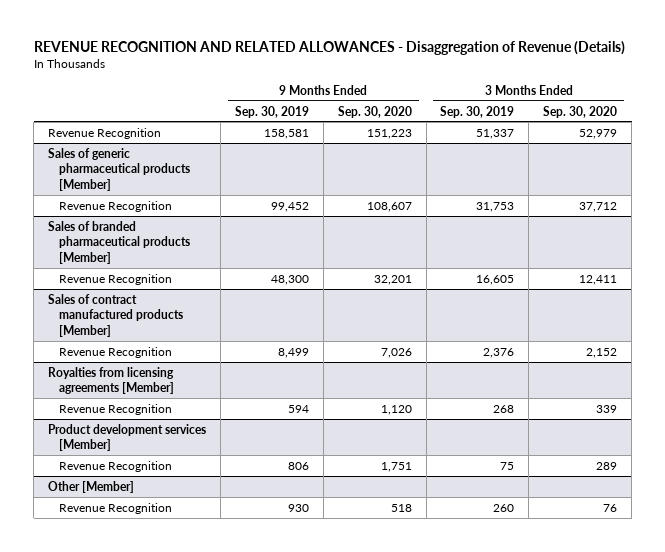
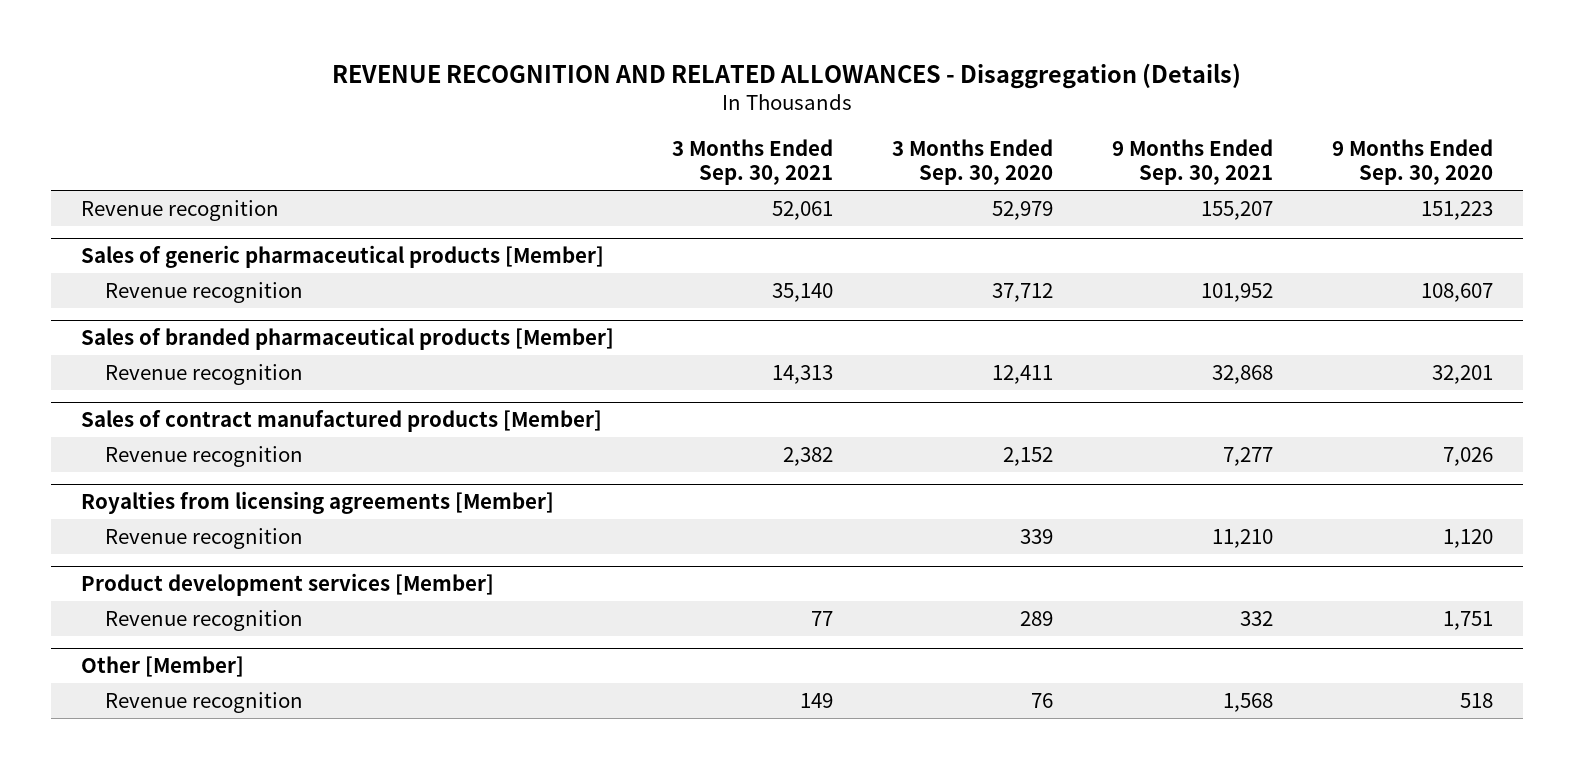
- REVENUE RECOGNITION AND RELATED ALLOWANCES - Disaggregation of Revenue (Details)
+ REVENUE RECOGNITION AND RELATED ALLOWANCES - Disaggregation (Details)
- | 9 Months Ended Sep. 30, 2019 | 9 Months Ended Sep. 30, 2020 | 3 Months Ended Sep. 30, 2019 | 3 Months Ended Sep. 30, 2020
+ | 3 Months Ended Sep. 30, 2021 | 3 Months Ended Sep. 30, 2020 | 9 Months Ended Sep. 30, 2021 | 9 Months Ended Sep. 30, 2020
- Revenue Recognition | 158,581 | 151,223 | 51,337 | 52,979
+ Revenue recognition | 52,061 | 52,979 | 155,207 | 151,223
@ Sales of generic pharmaceutical products [Member]
- Revenue Recognition | 99,452 | 108,607 | 31,753 | 37,712
+ Revenue recognition | 35,140 | 37,712 | 101,952 | 108,607
@ Sales of branded pharmaceutical products [Member]
- Revenue Recognition | 48,300 | 32,201 | 16,605 | 12,411
+ Revenue recognition | 14,313 | 12,411 | 32,868 | 32,201
@ Sales of contract manufactured products [Member]
- Revenue Recognition | 8,499 | 7,026 | 2,376 | 2,152
+ Revenue recognition | 2,382 | 2,152 | 7,277 | 7,026
@ Royalties from licensing agreements [Member]
- Revenue Recognition | 594 | 1,120 | 268 | 339
+ Revenue recognition | | 339 | 11,210 | 1,120
@ Product development services [Member]
- Revenue Recognition | 806 | 1,751 | 75 | 289
+ Revenue recognition | 77 | 289 | 332 | 1,751
@ Other [Member]
- Revenue Recognition | 930 | 518 | 260 | 76
+ Revenue recognition | 149 | 76 | 1,568 | 518

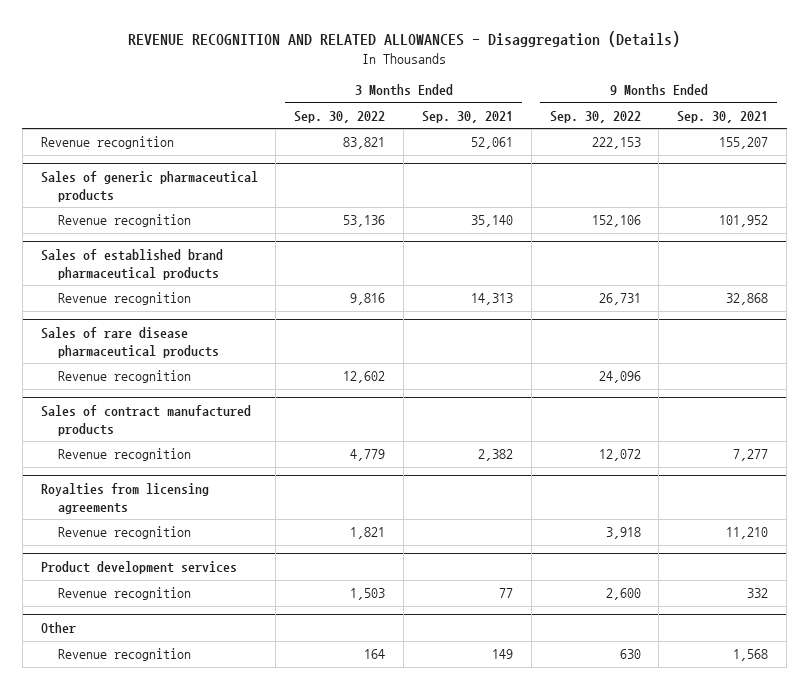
- | 3 Months Ended Sep. 30, 2021 | 3 Months Ended Sep. 30, 2020 | 9 Months Ended Sep. 30, 2021 | 9 Months Ended Sep. 30, 2020
+ | 3 Months Ended Sep. 30, 2022 | 3 Months Ended Sep. 30, 2021 | 9 Months Ended Sep. 30, 2022 | 9 Months Ended Sep. 30, 2021
- Sales of generic pharmaceutical products [Member]
+ Sales of generic pharmaceutical products
- Sales of branded pharmaceutical products [Member]
+ Sales of established brand pharmaceutical products
- Sales of contract manufactured products [Member]
+ Sales of rare disease pharmaceutical products
+ Revenue recognition | 12,602 | | 24,096 |
+ Sales of contract manufactured products
- Royalties from licensing agreements [Member]
+ Royalties from licensing agreements
- Product development services [Member]
+ Product development services
- Other [Member]
+ Other

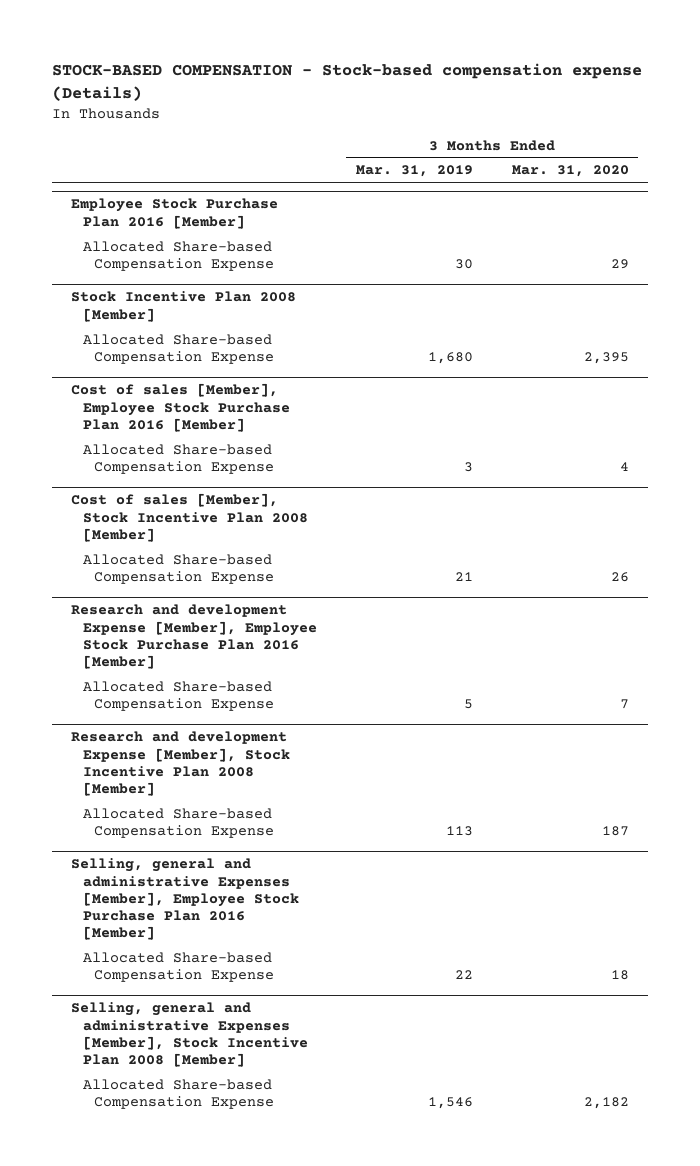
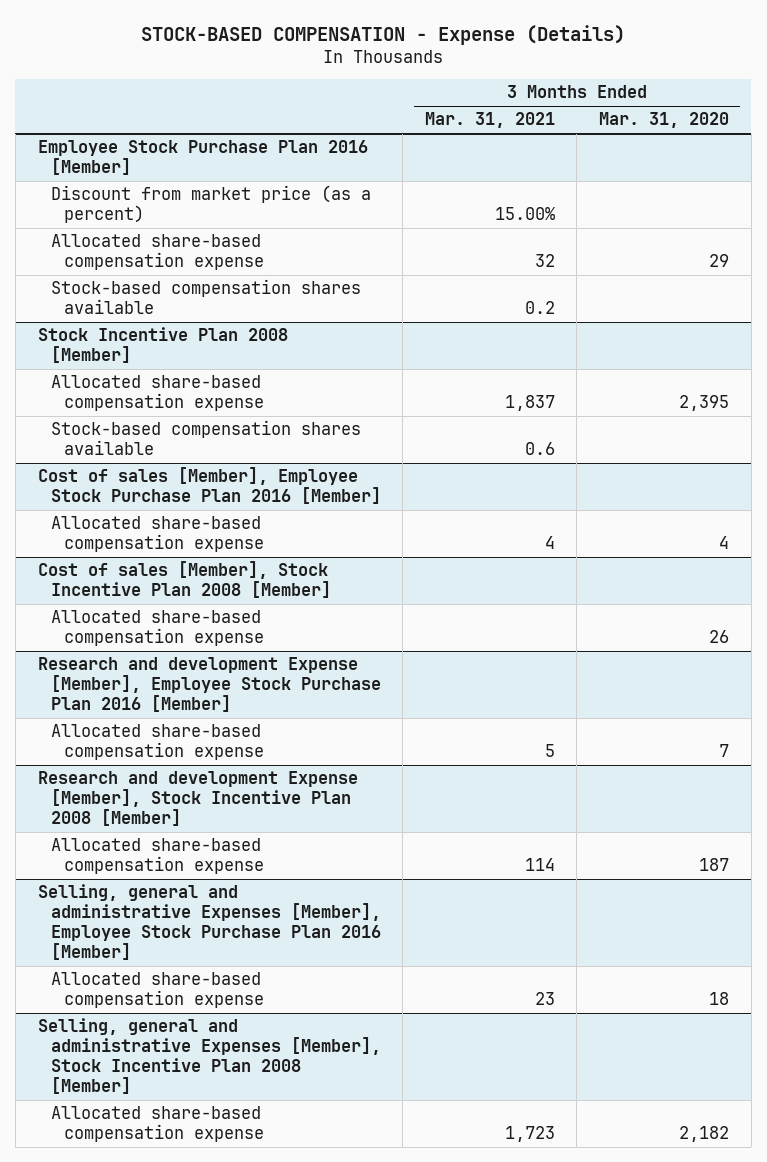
- STOCK-BASED COMPENSATION - Stock-based compensation expense (Details)
+ STOCK-BASED COMPENSATION - Expense (Details)
- | 3 Months Ended Mar. 31, 2019 | 3 Months Ended Mar. 31, 2020
+ | 3 Months Ended Mar. 31, 2021 | 3 Months Ended Mar. 31, 2020
@ Employee Stock Purchase Plan 2016 [Member]
- Allocated Share-based Compensation Expense | 30 | 29
+ Discount from market price (as a percent) | 15.00% |
+ Allocated share-based compensation expense | 32 | 29
+ Stock-based compensation shares available | 0.2 |
@ Stock Incentive Plan 2008 [Member]
- Allocated Share-based Compensation Expense | 1,680 | 2,395
+ Allocated share-based compensation expense | 1,837 | 2,395
+ Stock-based compensation shares available | 0.6 |
@ Cost of sales [Member], Employee Stock Purchase Plan 2016 [Member]
- Allocated Share-based Compensation Expense | 3 | 4
+ Allocated share-based compensation expense | 4 | 4
@ Cost of sales [Member], Stock Incentive Plan 2008 [Member]
- Allocated Share-based Compensation Expense | 21 | 26
+ Allocated share-based compensation expense | | 26
@ Research and development Expense [Member], Employee Stock Purchase Plan 2016 [Member]
- Allocated Share-based Compensation Expense | 5 | 7
+ Allocated share-based compensation expense | 5 | 7
@ Research and development Expense [Member], Stock Incentive Plan 2008 [Member]
- Allocated Share-based Compensation Expense | 113 | 187
+ Allocated share-based compensation expense | 114 | 187
@ Selling, general and administrative Expenses [Member], Employee Stock Purchase Plan 2016 [Member]
- Allocated Share-based Compensation Expense | 22 | 18
+ Allocated share-based compensation expense | 23 | 18
@ Selling, general and administrative Expenses [Member], Stock Incentive Plan 2008 [Member]
- Allocated Share-based Compensation Expense | 1,546 | 2,182
+ Allocated share-based compensation expense | 1,723 | 2,182

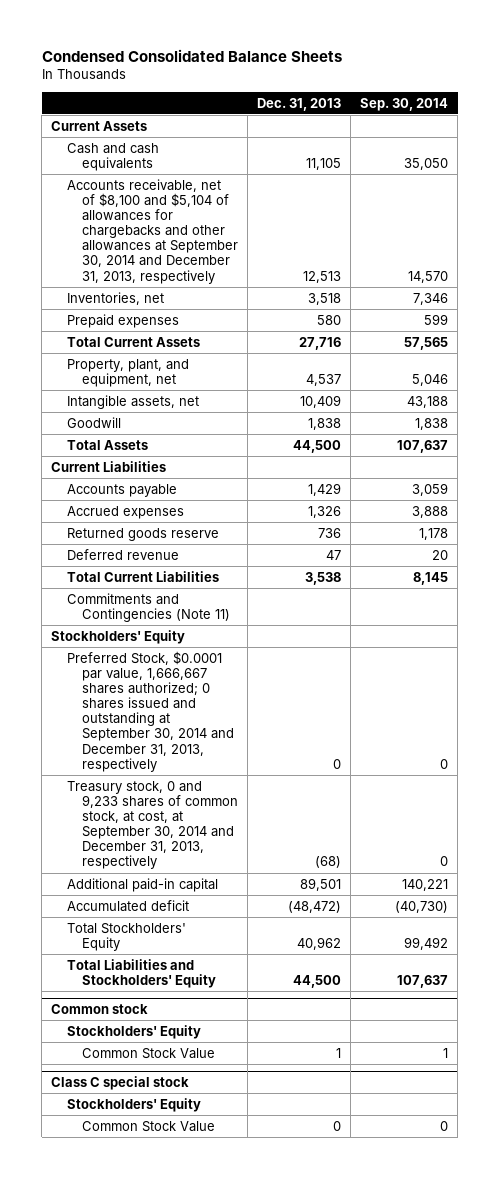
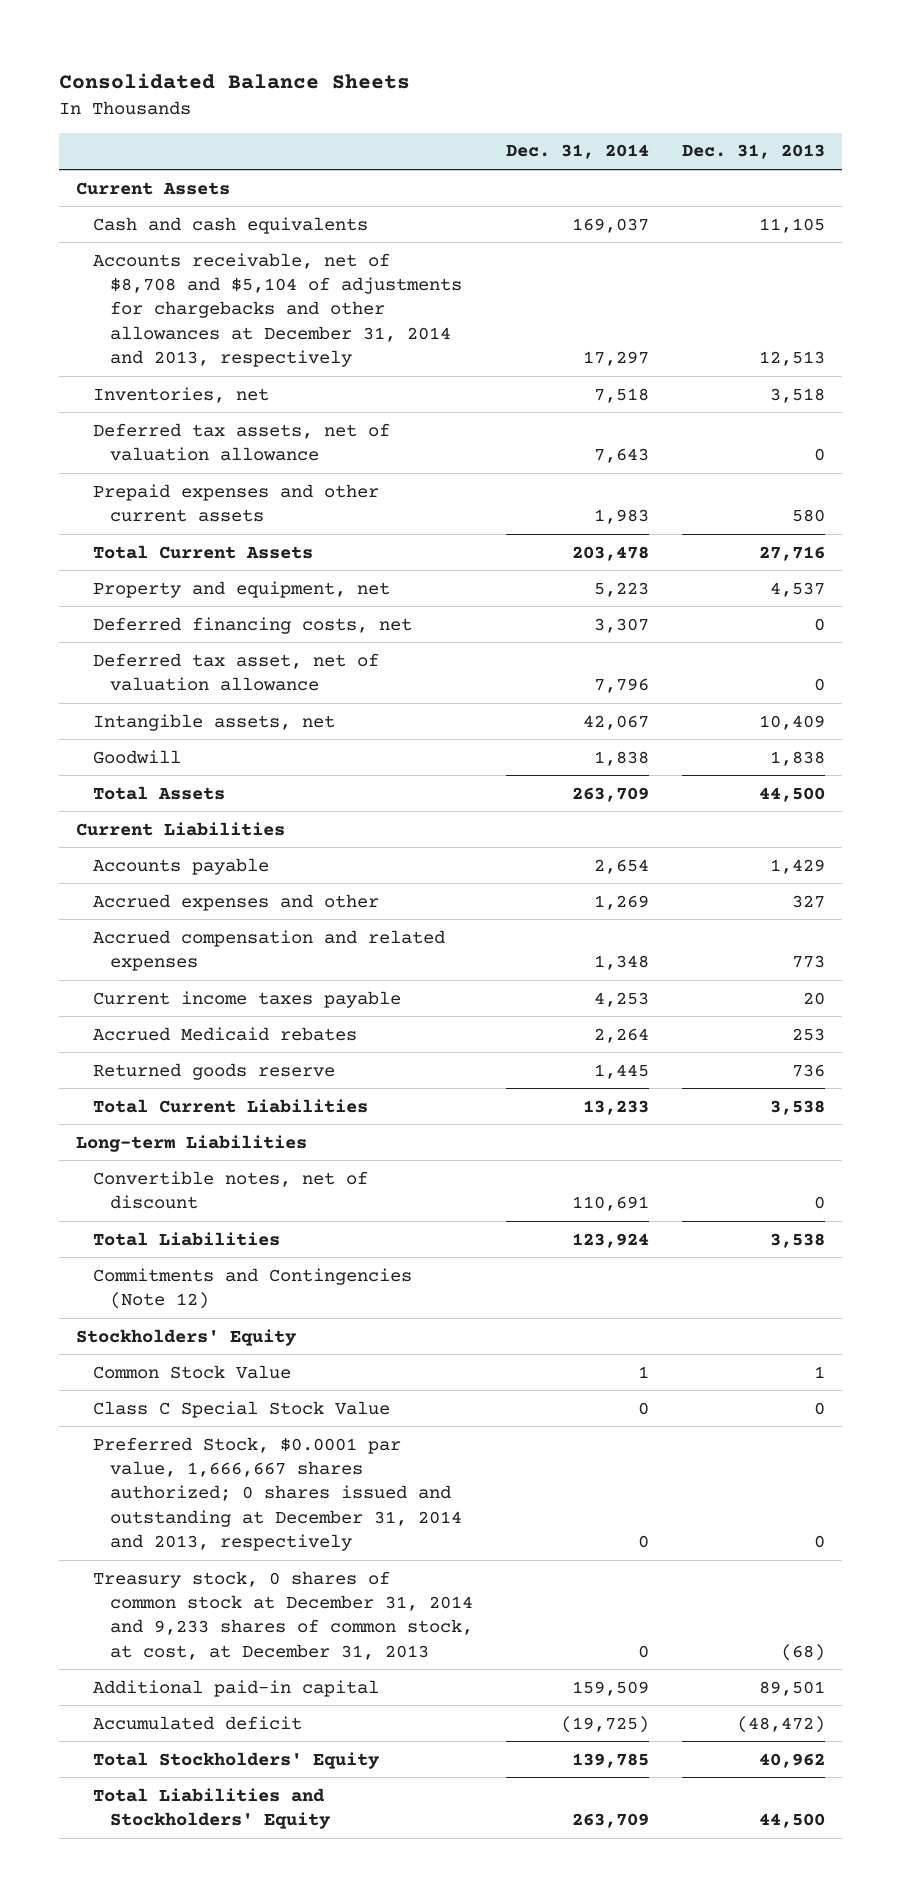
- Condensed Consolidated Balance Sheets
+ Consolidated Balance Sheets
- | Dec. 31, 2013 | Sep. 30, 2014
+ | Dec. 31, 2014 | Dec. 31, 2013
- Accounts receivable, net of $8,100 and $5,104 of allowances for chargebacks and other allowances at September 30, 2014 and December 31, 2013, respectively | 12,513 | 14,570
+ Accounts receivable, net of $8,708 and $5,104 of adjustments for chargebacks and other allowances at December 31, 2014 and 2013, respectively | 17,297 | 12,513
- Prepaid expenses | 580 | 599
+ Deferred tax assets, net of valuation allowance | 7,643 | 0
+ Prepaid expenses and other current assets | 1,983 | 580
- Property, plant, and equipment, net | 4,537 | 5,046
+ Property and equipment, net | 5,223 | 4,537
+ Deferred financing costs, net | 3,307 | 0
+ Deferred tax asset, net of valuation allowance | 7,796 | 0
- Accrued expenses | 1,326 | 3,888
+ Accrued expenses and other | 1,269 | 327
+ Accrued compensation and related expenses | 1,348 | 773
+ Current income taxes payable | 4,253 | 20
+ Accrued Medicaid rebates | 2,264 | 253
- Deferred revenue | 47 | 20
- Commitments and Contingencies (Note 11)
+ Long-term Liabilities
+ Convertible notes, net of discount | 110,691 | 0
+ Total Liabilities | 123,924 | 3,538
+ Commitments and Contingencies (Note 12)
- Preferred Stock, $0.0001 par value, 1,666,667 shares authorized; 0 shares issued and outstanding at September 30, 2014 and December 31, 2013, respectively | 0 | 0
- Treasury stock, 0 and 9,233 shares of common stock, at cost, at September 30, 2014 and December 31, 2013, respectively | (68) | 0
+ Common Stock Value | 1 | 1
+ Class C Special Stock Value | 0 | 0
+ Preferred Stock, $0.0001 par value, 1,666,667 shares authorized; 0 shares issued and outstanding at December 31, 2014 and 2013, respectively | 0 | 0
+ Treasury stock, 0 shares of common stock at December 31, 2014 and 9,233 shares of common stock, at cost, at December 31, 2013 | 0 | (68)
- Common stock
- Stockholders' Equity
- Common Stock Value | 1 | 1
- Class C special stock
- Stockholders' Equity
- Common Stock Value | 0 | 0

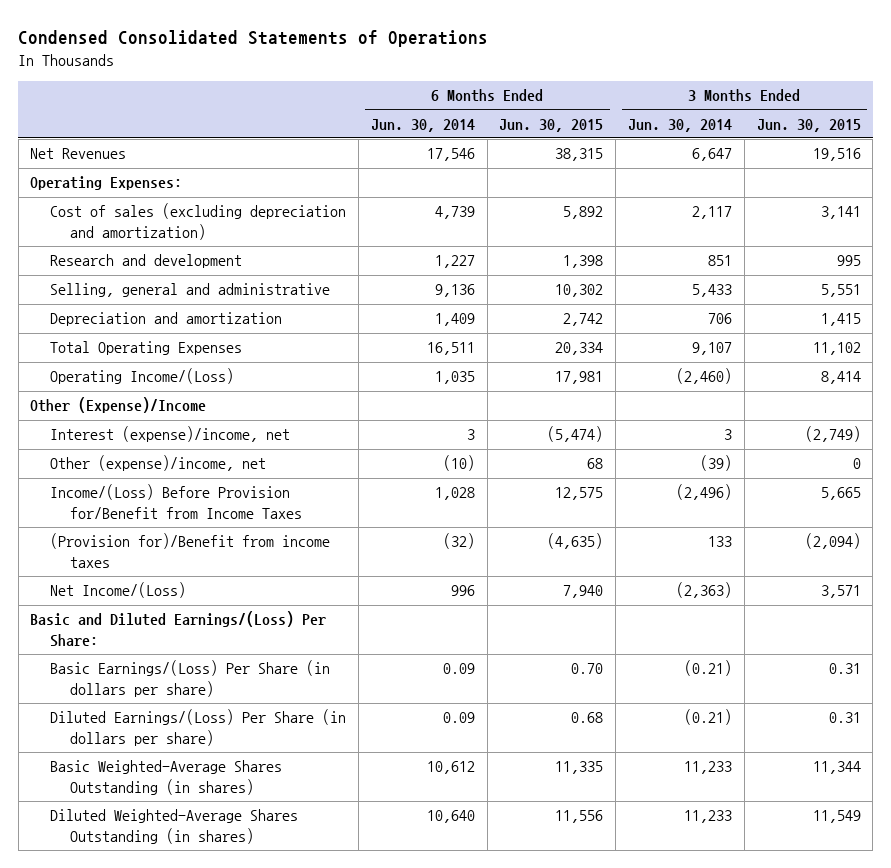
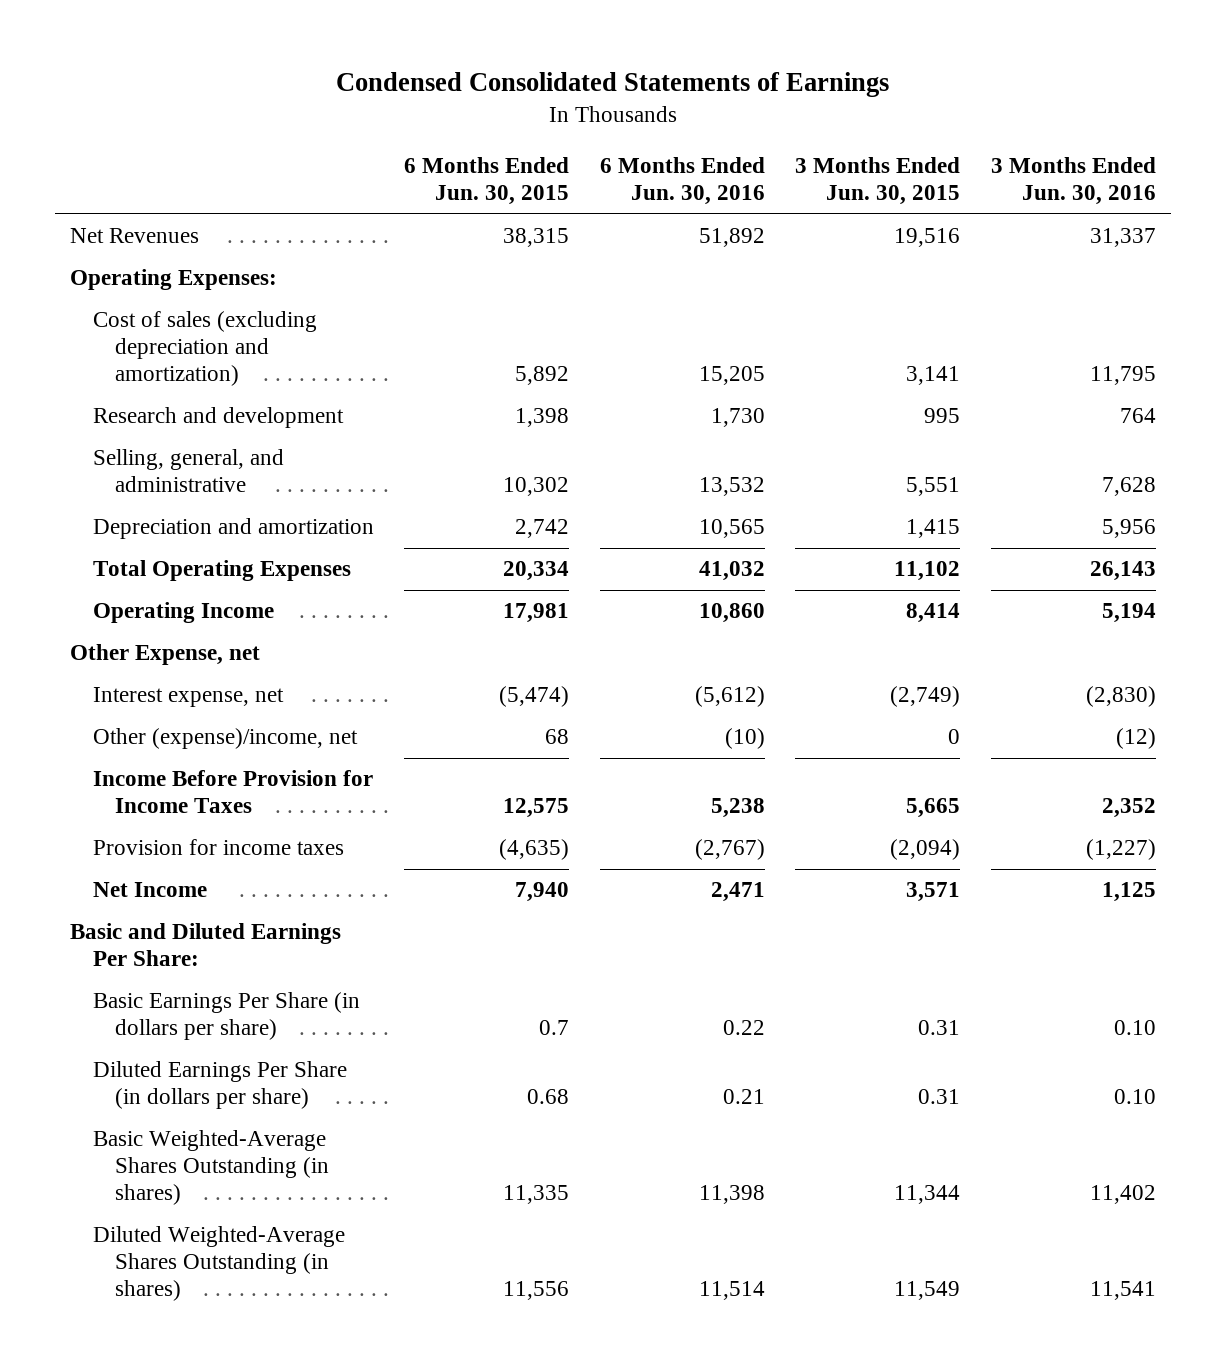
- Condensed Consolidated Statements of Operations
+ Condensed Consolidated Statements of Earnings
- | 6 Months Ended Jun. 30, 2014 | 6 Months Ended Jun. 30, 2015 | 3 Months Ended Jun. 30, 2014 | 3 Months Ended Jun. 30, 2015
+ | 6 Months Ended Jun. 30, 2015 | 6 Months Ended Jun. 30, 2016 | 3 Months Ended Jun. 30, 2015 | 3 Months Ended Jun. 30, 2016
- Selling, general and administrative | 9,136 | 10,302 | 5,433 | 5,551
+ Selling, general, and administrative | 10,302 | 13,532 | 5,551 | 7,628
- Operating Income/(Loss) | 1,035 | 17,981 | (2,460) | 8,414
- Other (Expense)/Income
- Interest (expense)/income, net | 3 | (5,474) | 3 | (2,749)
+ Operating Income | 17,981 | 10,860 | 8,414 | 5,194
+ Other Expense, net
+ Interest expense, net | (5,474) | (5,612) | (2,749) | (2,830)
- Income/(Loss) Before Provision for/Benefit from Income Taxes | 1,028 | 12,575 | (2,496) | 5,665
- (Provision for)/Benefit from income taxes | (32) | (4,635) | 133 | (2,094)
- Net Income/(Loss) | 996 | 7,940 | (2,363) | 3,571
- Basic and Diluted Earnings/(Loss) Per Share:
- Basic Earnings/(Loss) Per Share (in dollars per share) | 0.09 | 0.70 | (0.21) | 0.31
- Diluted Earnings/(Loss) Per Share (in dollars per share) | 0.09 | 0.68 | (0.21) | 0.31
+ Income Before Provision for Income Taxes | 12,575 | 5,238 | 5,665 | 2,352
+ Provision for income taxes | (4,635) | (2,767) | (2,094) | (1,227)
+ Net Income | 7,940 | 2,471 | 3,571 | 1,125
+ Basic and Diluted Earnings Per Share:
+ Basic Earnings Per Share (in dollars per share) | 0.7 | 0.22 | 0.31 | 0.10
+ Diluted Earnings Per Share (in dollars per share) | 0.68 | 0.21 | 0.31 | 0.10

